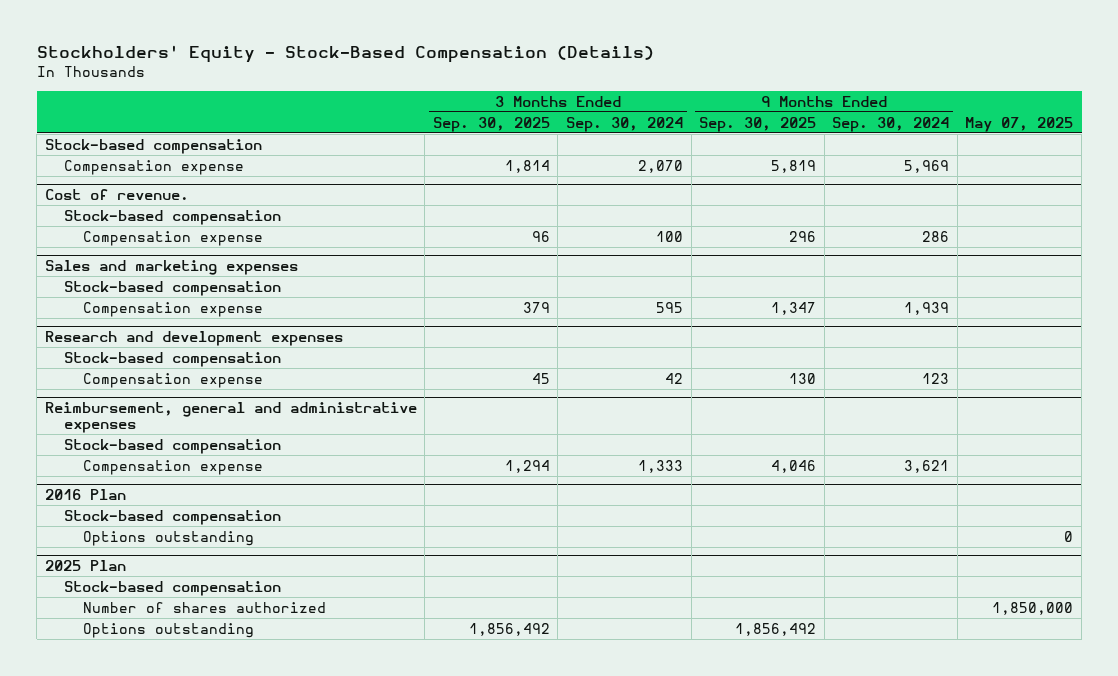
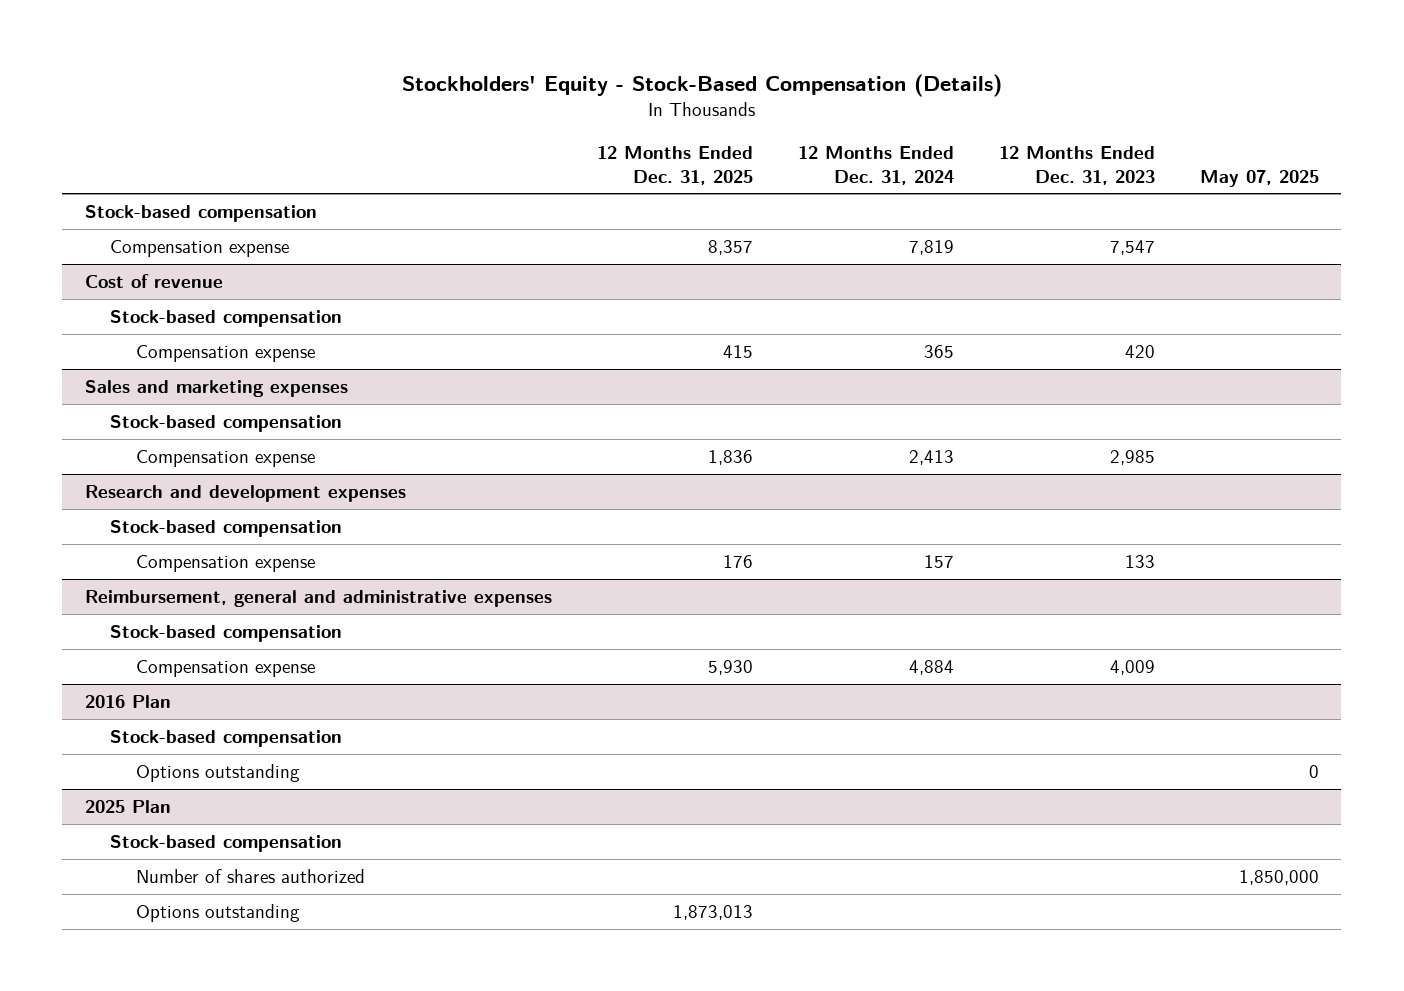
- | 3 Months Ended Sep. 30, 2025 | 3 Months Ended Sep. 30, 2024 | 9 Months Ended Sep. 30, 2025 | 9 Months Ended Sep. 30, 2024 | May 07, 2025
+ | 12 Months Ended Dec. 31, 2025 | 12 Months Ended Dec. 31, 2024 | 12 Months Ended Dec. 31, 2023 | May 07, 2025
- Cost of revenue.
+ Cost of revenue

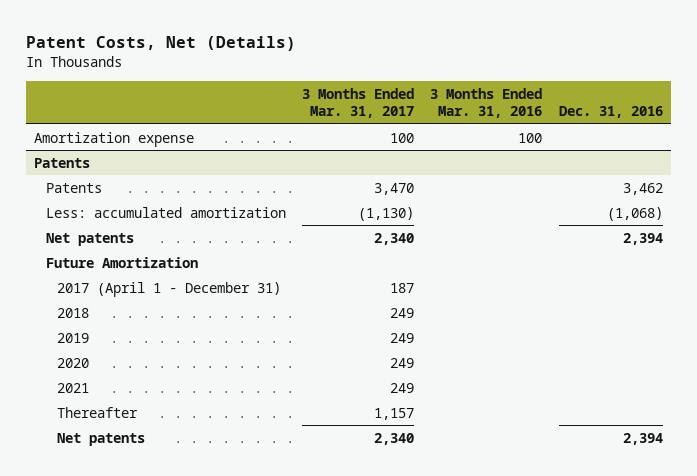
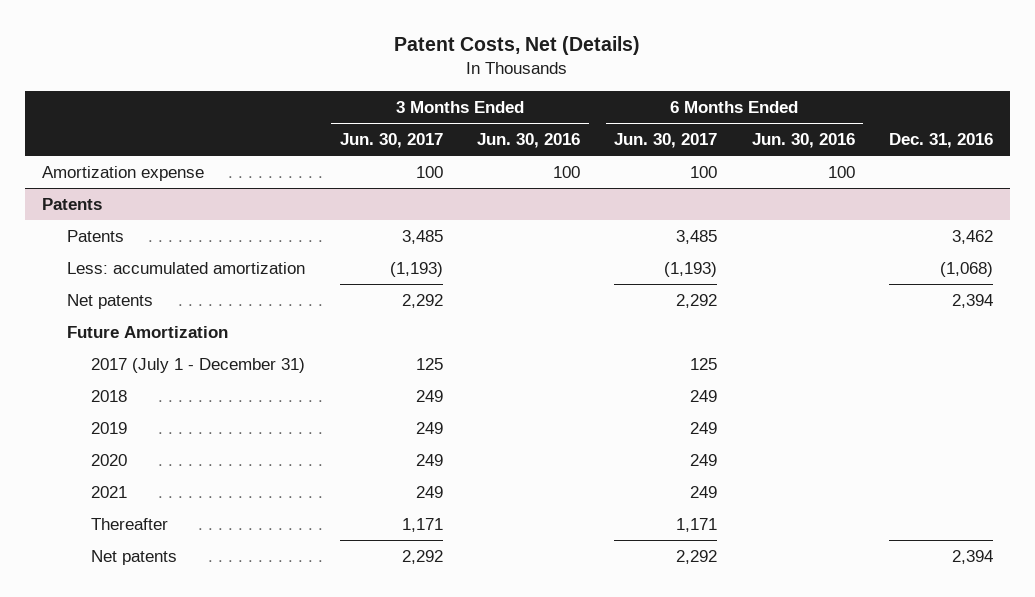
- | 3 Months Ended Mar. 31, 2017 | 3 Months Ended Mar. 31, 2016 | Dec. 31, 2016
+ | 3 Months Ended Jun. 30, 2017 | 3 Months Ended Jun. 30, 2016 | 6 Months Ended Jun. 30, 2017 | 6 Months Ended Jun. 30, 2016 | Dec. 31, 2016
@ Patents
- 2017 (April 1 - December 31) | 187 | |
+ 2017 (July 1 - December 31) | 125 | | 125 | |

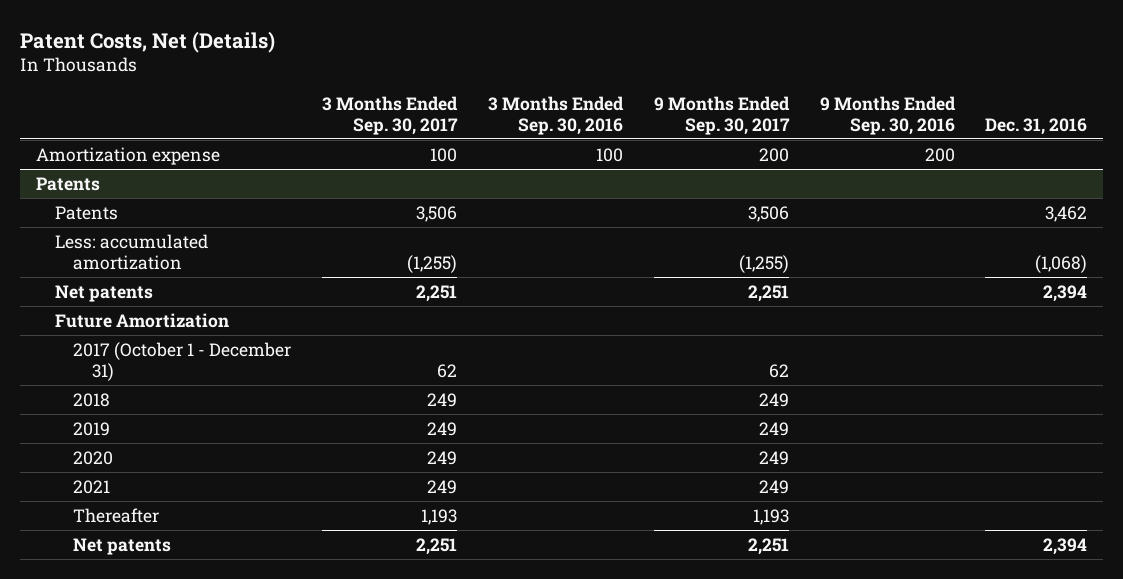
- | 3 Months Ended Jun. 30, 2017 | 3 Months Ended Jun. 30, 2016 | 6 Months Ended Jun. 30, 2017 | 6 Months Ended Jun. 30, 2016 | Dec. 31, 2016
+ | 3 Months Ended Sep. 30, 2017 | 3 Months Ended Sep. 30, 2016 | 9 Months Ended Sep. 30, 2017 | 9 Months Ended Sep. 30, 2016 | Dec. 31, 2016
@ Patents
- 2017 (July 1 - December 31) | 125 | | 125 | |
+ 2017 (October 1 - December 31) | 62 | | 62 | |

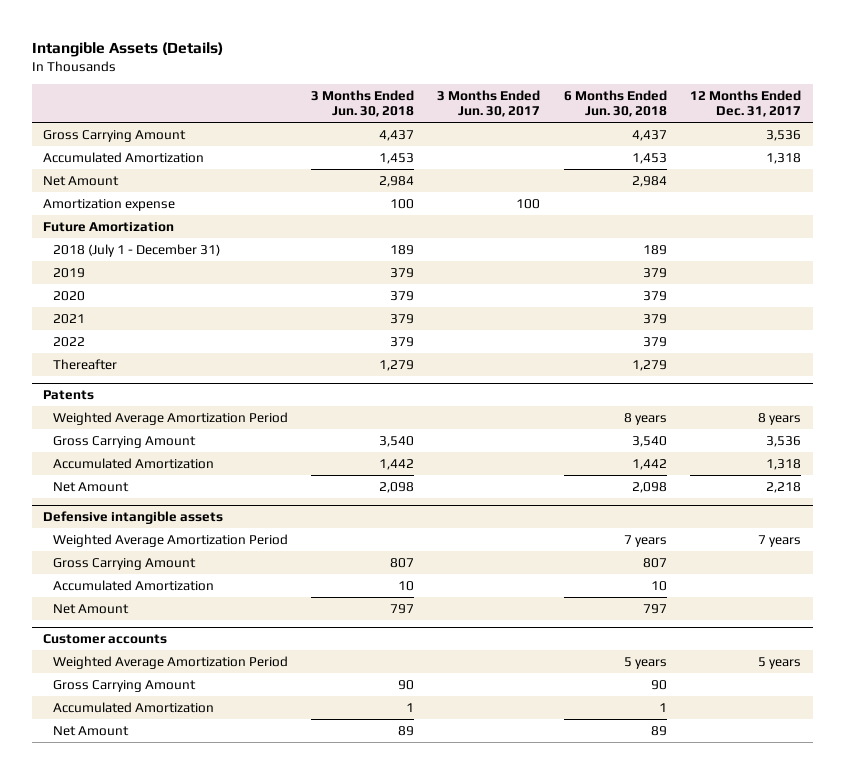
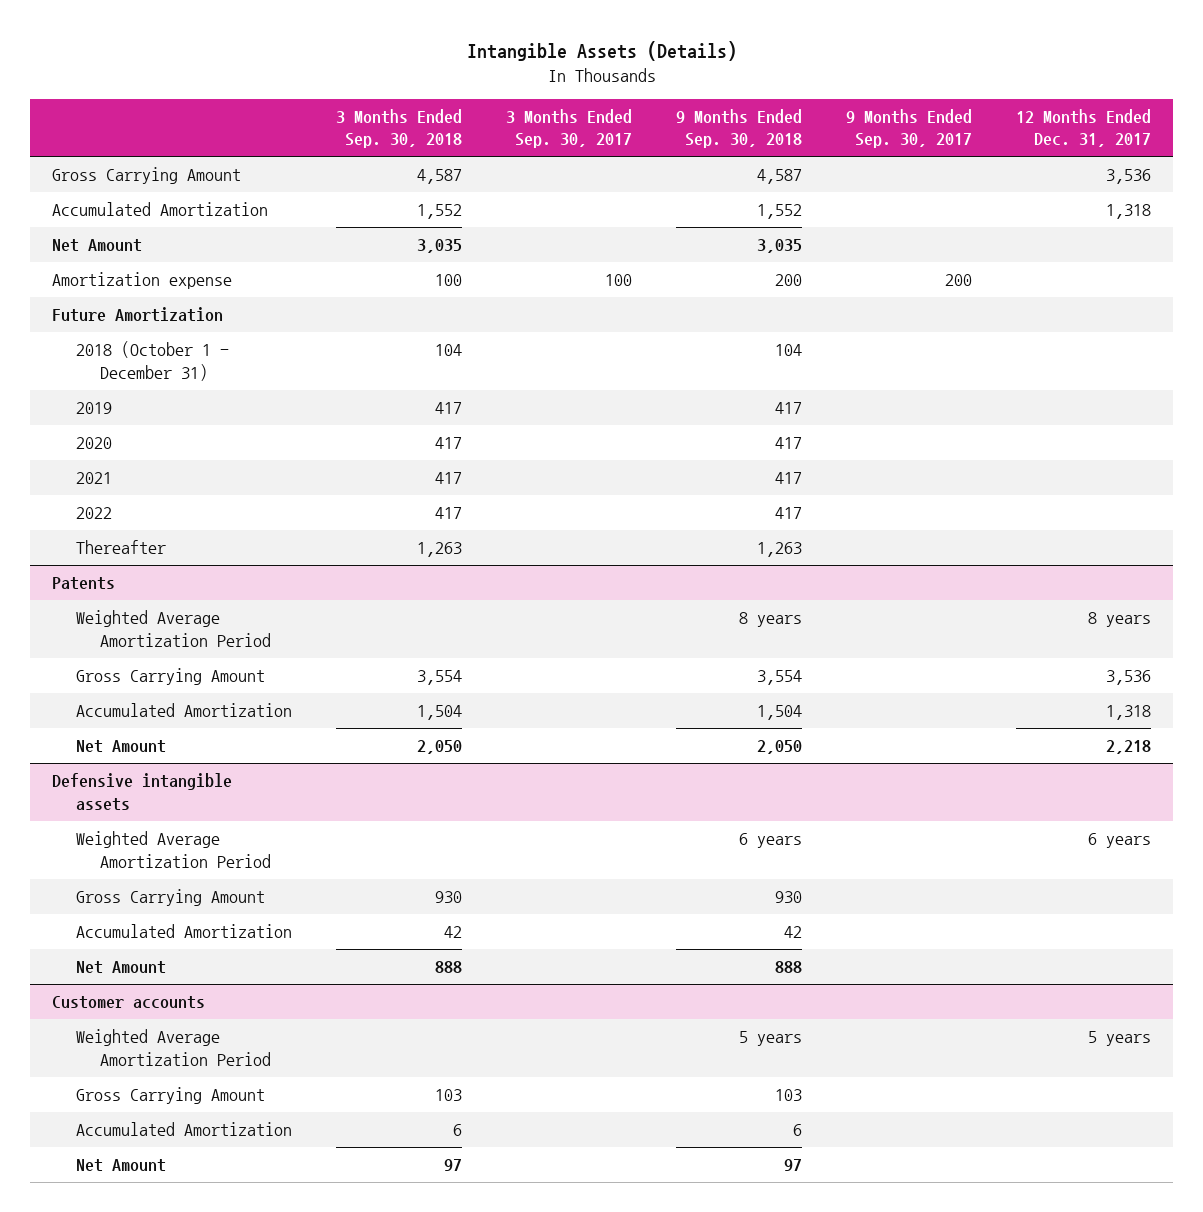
- | 3 Months Ended Jun. 30, 2018 | 3 Months Ended Jun. 30, 2017 | 6 Months Ended Jun. 30, 2018 | 12 Months Ended Dec. 31, 2017
+ | 3 Months Ended Sep. 30, 2018 | 3 Months Ended Sep. 30, 2017 | 9 Months Ended Sep. 30, 2018 | 9 Months Ended Sep. 30, 2017 | 12 Months Ended Dec. 31, 2017
- 2018 (July 1 - December 31) | 189 | | 189 |
+ 2018 (October 1 - December 31) | 104 | | 104 | |
@ Defensive intangible assets
- Weighted Average Amortization Period | | | 7 years | 7 years
+ Weighted Average Amortization Period | | | 6 years | | 6 years

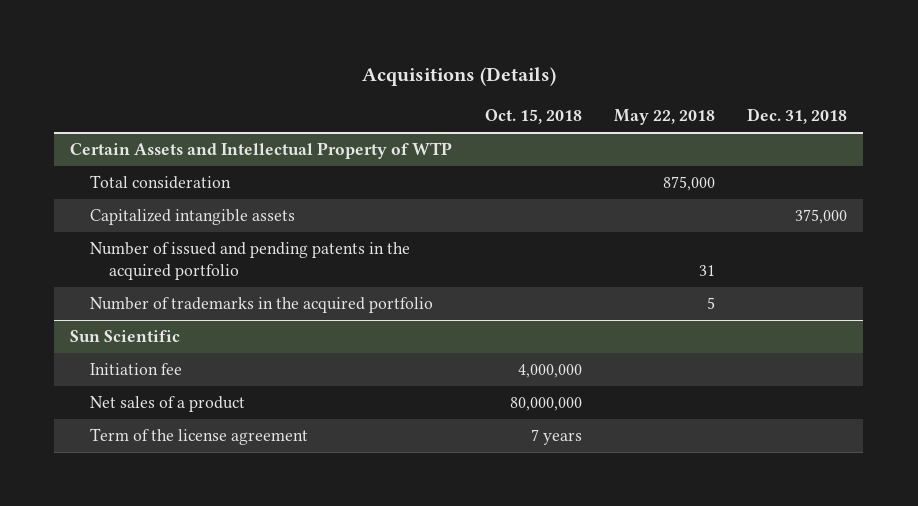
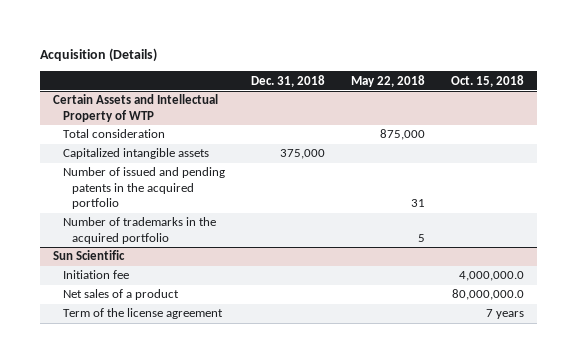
- Acquisitions (Details)
+ Acquisition (Details)
- | Oct. 15, 2018 | May 22, 2018 | Dec. 31, 2018
+ | Dec. 31, 2018 | May 22, 2018 | Oct. 15, 2018
@ Sun Scientific
- Initiation fee | 4,000,000 | |
- Net sales of a product | 80,000,000 | |
+ Initiation fee | | | 4,000,000.0
+ Net sales of a product | | | 80,000,000.0

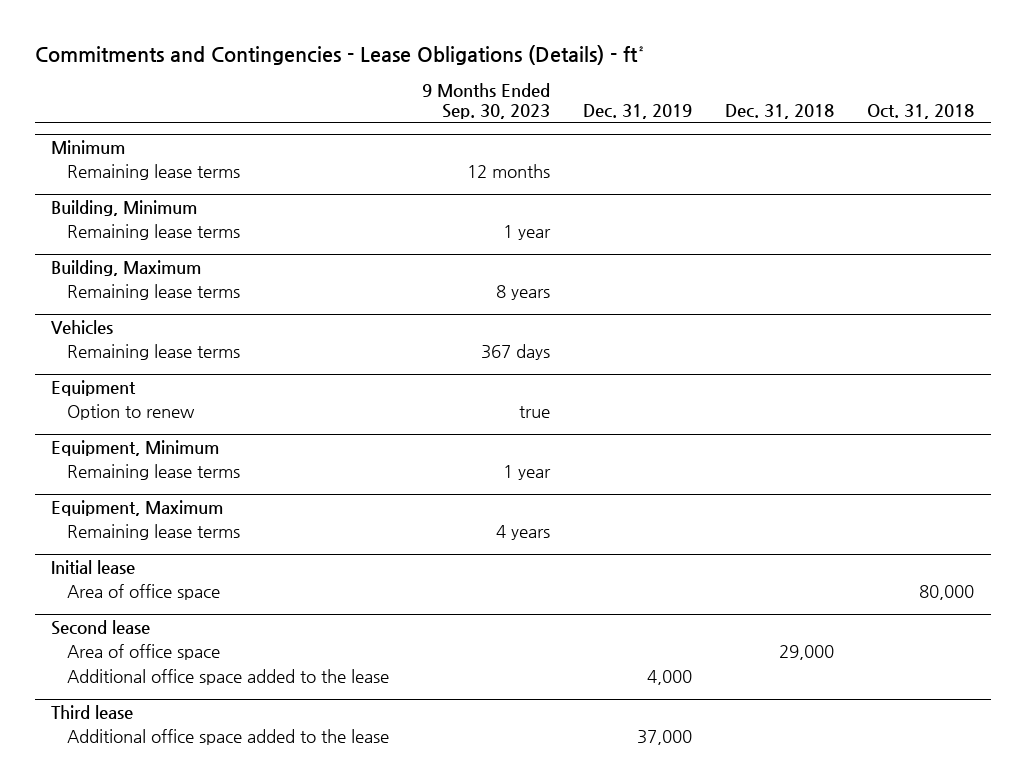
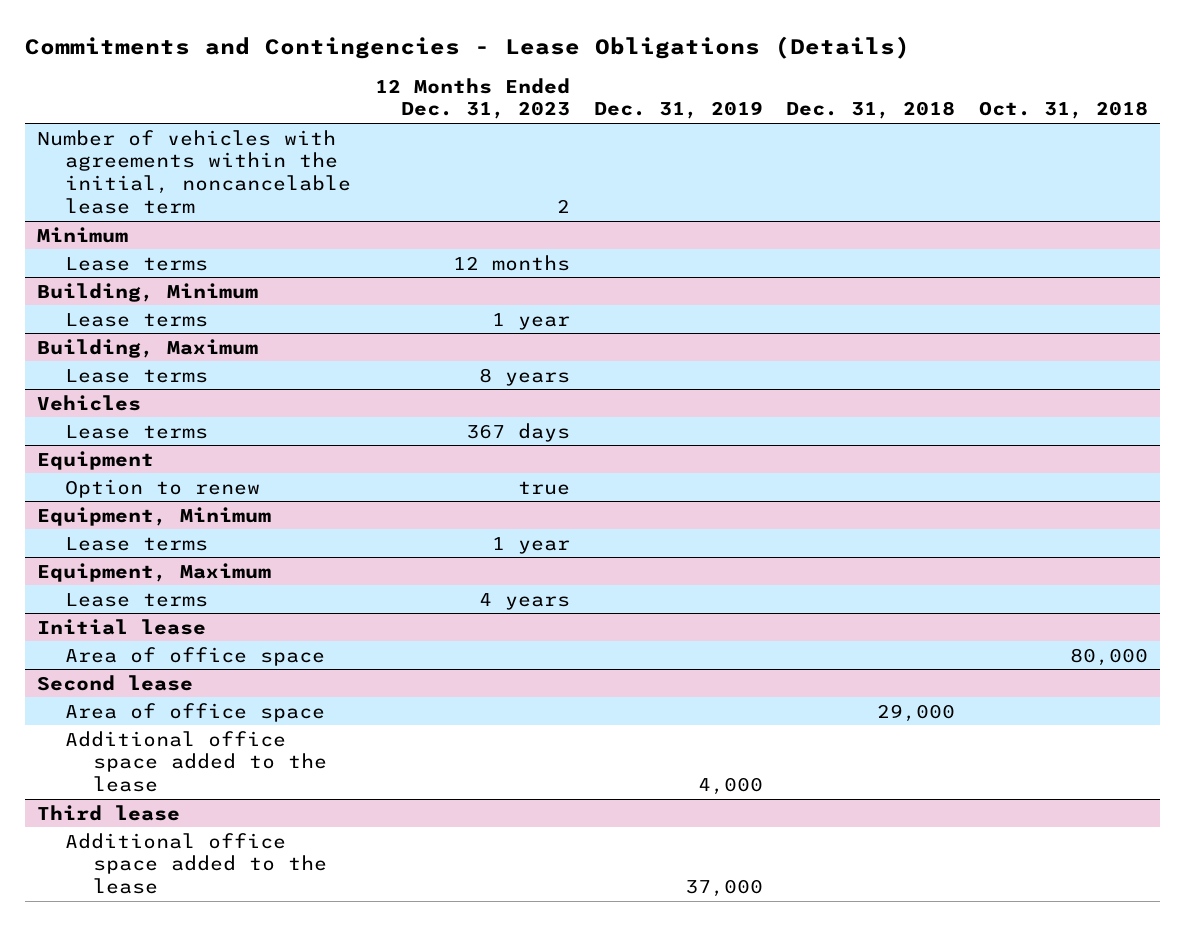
- Commitments and Contingencies - Lease Obligations (Details) - ft²
+ Commitments and Contingencies - Lease Obligations (Details)
- | 9 Months Ended Sep. 30, 2023 | Dec. 31, 2019 | Dec. 31, 2018 | Oct. 31, 2018
+ | 12 Months Ended Dec. 31, 2023 | Dec. 31, 2019 | Dec. 31, 2018 | Oct. 31, 2018
+ Number of vehicles with agreements within the initial, noncancelable lease term | 2 | | |
@ Minimum
- Remaining lease terms | 12 months | | |
+ Lease terms | 12 months | | |
@ Building, Minimum
- Remaining lease terms | 1 year | | |
+ Lease terms | 1 year | | |
@ Building, Maximum
- Remaining lease terms | 8 years | | |
+ Lease terms | 8 years | | |
@ Vehicles
- Remaining lease terms | 367 days | | |
+ Lease terms | 367 days | | |
@ Equipment, Minimum
- Remaining lease terms | 1 year | | |
+ Lease terms | 1 year | | |
@ Equipment, Maximum
- Remaining lease terms | 4 years | | |
+ Lease terms | 4 years | | |

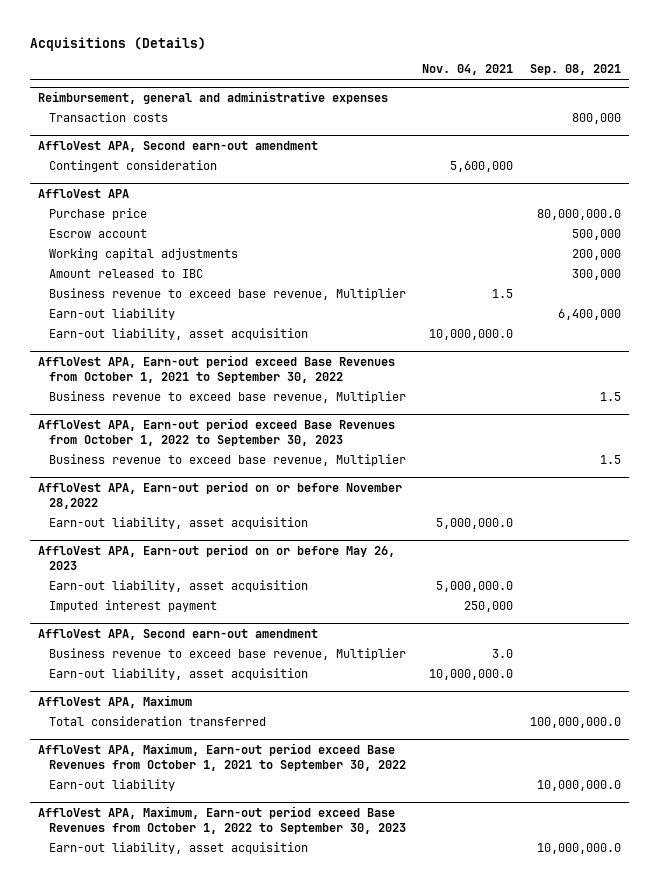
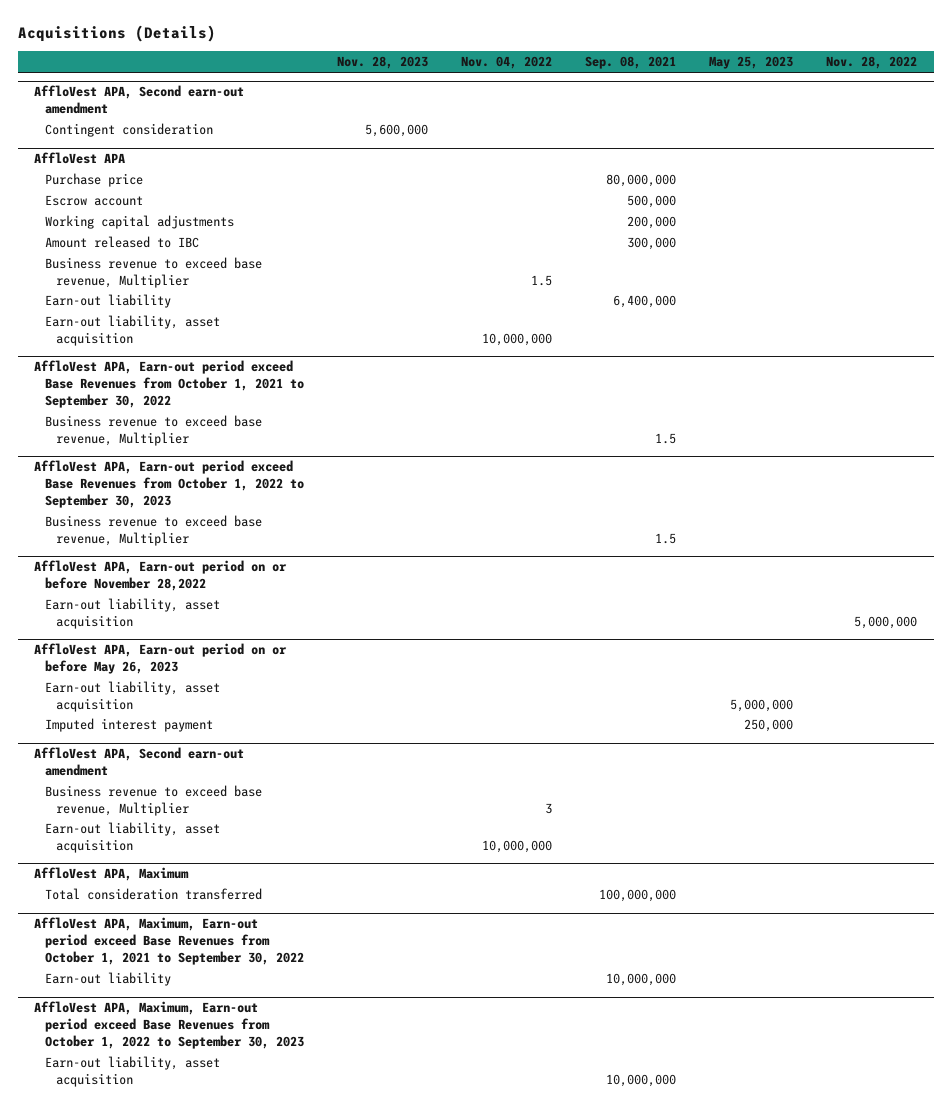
- | Nov. 04, 2021 | Sep. 08, 2021
+ | Nov. 28, 2023 | Nov. 04, 2022 | Sep. 08, 2021 | May 25, 2023 | Nov. 28, 2022
- Reimbursement, general and administrative expenses
- Transaction costs | | 800,000
@ AffloVest APA
- Purchase price | | 80,000,000.0
+ Purchase price | | | 80,000,000 | |
@ AffloVest APA, Maximum
- Total consideration transferred | | 100,000,000.0
+ Total consideration transferred | | | 100,000,000 | |
@ AffloVest APA, Maximum, Earn-out period exceed Base Revenues from October 1, 2021 to September 30, 2022
- Earn-out liability | | 10,000,000.0
+ Earn-out liability | | | 10,000,000 | |
@ AffloVest APA, Maximum, Earn-out period exceed Base Revenues from October 1, 2022 to September 30, 2023
- Earn-out liability, asset acquisition | | 10,000,000.0
+ Earn-out liability, asset acquisition | | | 10,000,000 | |

